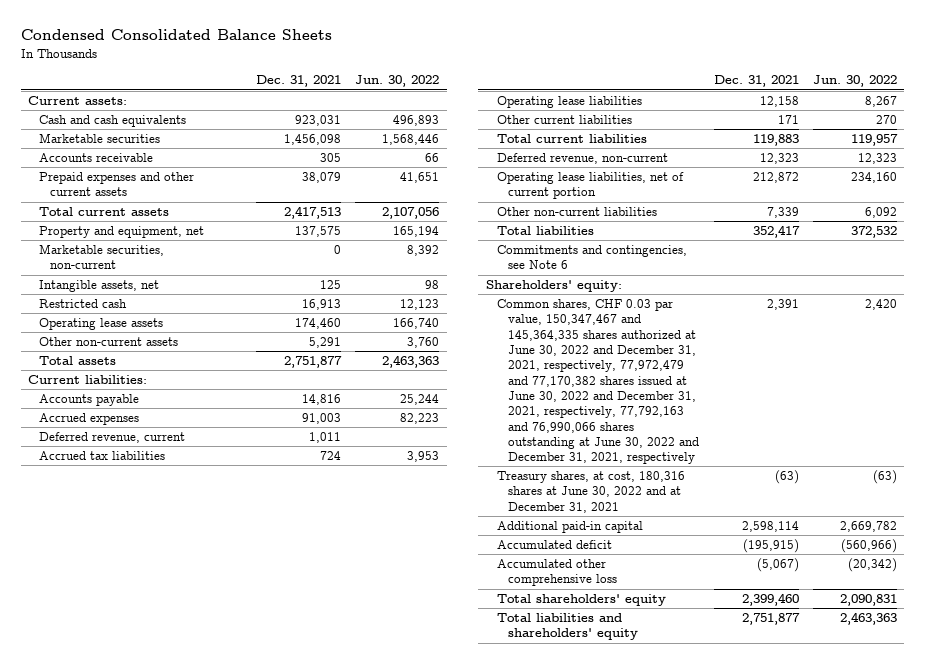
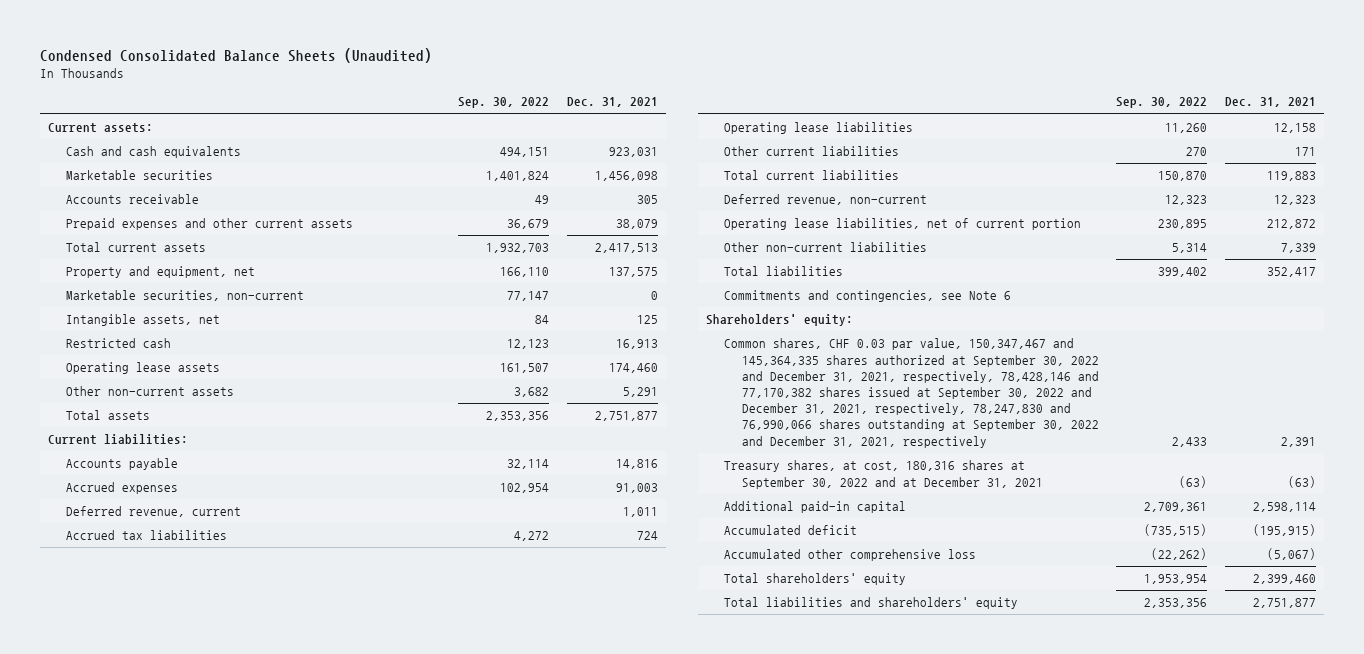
- Condensed Consolidated Balance Sheets
+ Condensed Consolidated Balance Sheets (Unaudited)
- | Dec. 31, 2021 | Jun. 30, 2022
+ | Sep. 30, 2022 | Dec. 31, 2021
- Common shares, CHF 0.03 par value, 150,347,467 and 145,364,335 shares authorized at June 30, 2022 and December 31, 2021, respectively, 77,972,479 and 77,170,382 shares issued at June 30, 2022 and December 31, 2021, respectively, 77,792,163 and 76,990,066 shares outstanding at June 30, 2022 and December 31, 2021, respectively | 2,391 | 2,420
- Treasury shares, at cost, 180,316 shares at June 30, 2022 and at December 31, 2021 | (63) | (63)
+ Common shares, CHF 0.03 par value, 150,347,467 and 145,364,335 shares authorized at September 30, 2022 and December 31, 2021, respectively, 78,428,146 and 77,170,382 shares issued at September 30, 2022 and December 31, 2021, respectively, 78,247,830 and 76,990,066 shares outstanding at September 30, 2022 and December 31, 2021, respectively | 2,433 | 2,391
+ Treasury shares, at cost, 180,316 shares at September 30, 2022 and at December 31, 2021 | (63) | (63)

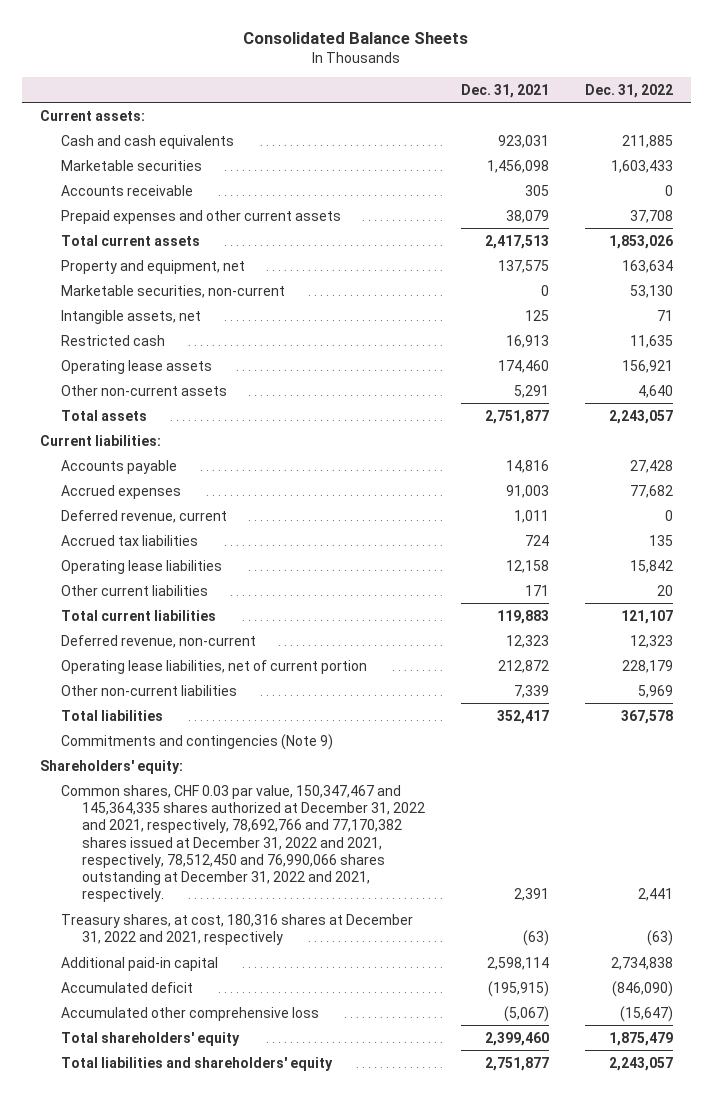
- Condensed Consolidated Balance Sheets (Unaudited)
+ Consolidated Balance Sheets
- | Sep. 30, 2022 | Dec. 31, 2021
+ | Dec. 31, 2021 | Dec. 31, 2022
- Commitments and contingencies, see Note 6
+ Commitments and contingencies (Note 9)
- Common shares, CHF 0.03 par value, 150,347,467 and 145,364,335 shares authorized at September 30, 2022 and December 31, 2021, respectively, 78,428,146 and 77,170,382 shares issued at September 30, 2022 and December 31, 2021, respectively, 78,247,830 and 76,990,066 shares outstanding at September 30, 2022 and December 31, 2021, respectively | 2,433 | 2,391
- Treasury shares, at cost, 180,316 shares at September 30, 2022 and at December 31, 2021 | (63) | (63)
+ Common shares, CHF 0.03 par value, 150,347,467 and 145,364,335 shares authorized at December 31, 2022 and 2021, respectively, 78,692,766 and 77,170,382 shares issued at December 31, 2022 and 2021, respectively, 78,512,450 and 76,990,066 shares outstanding at December 31, 2022 and 2021, respectively. | 2,391 | 2,441
+ Treasury shares, at cost, 180,316 shares at December 31, 2022 and 2021, respectively | (63) | (63)

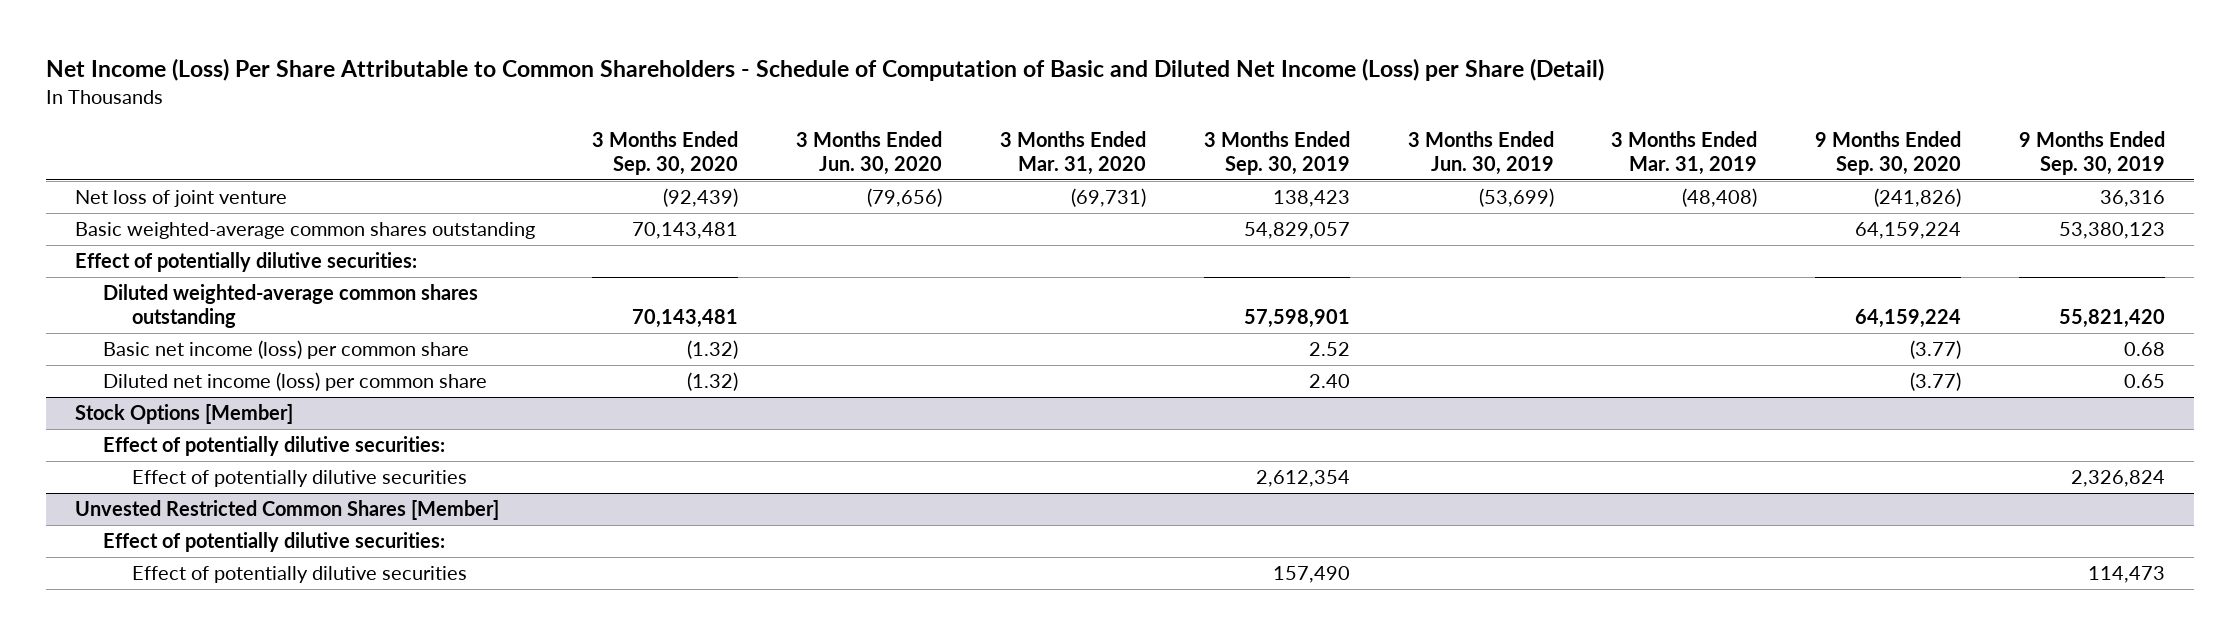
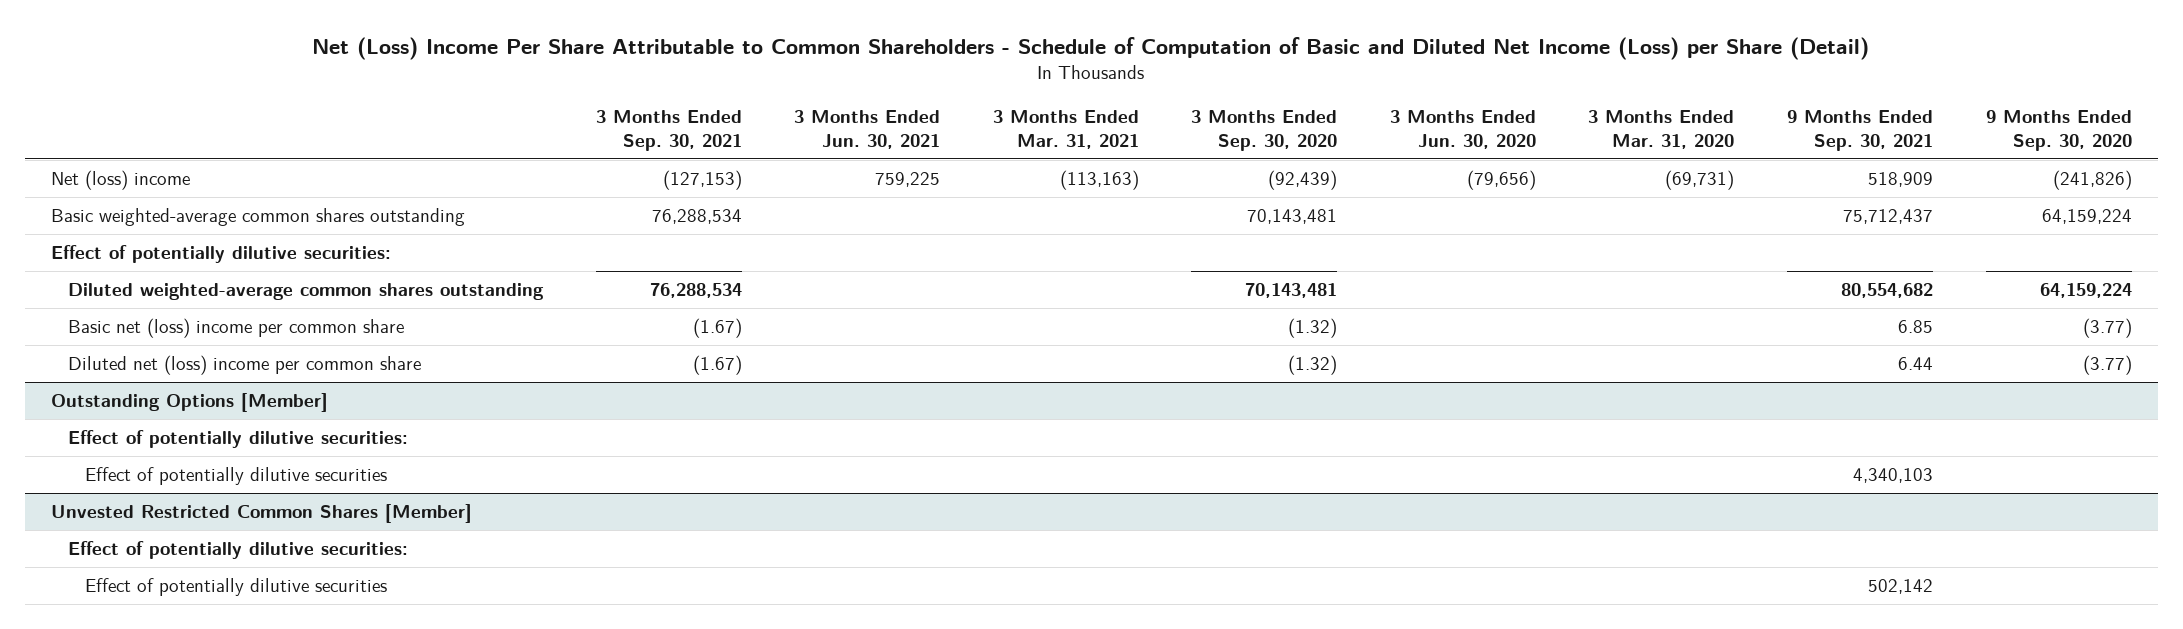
- Net Income (Loss) Per Share Attributable to Common Shareholders - Schedule of Computation of Basic and Diluted Net Income (Loss) per Share (Detail)
+ Net (Loss) Income Per Share Attributable to Common Shareholders - Schedule of Computation of Basic and Diluted Net Income (Loss) per Share (Detail)
- | 3 Months Ended Sep. 30, 2020 | 3 Months Ended Jun. 30, 2020 | 3 Months Ended Mar. 31, 2020 | 3 Months Ended Sep. 30, 2019 | 3 Months Ended Jun. 30, 2019 | 3 Months Ended Mar. 31, 2019 | 9 Months Ended Sep. 30, 2020 | 9 Months Ended Sep. 30, 2019
+ | 3 Months Ended Sep. 30, 2021 | 3 Months Ended Jun. 30, 2021 | 3 Months Ended Mar. 31, 2021 | 3 Months Ended Sep. 30, 2020 | 3 Months Ended Jun. 30, 2020 | 3 Months Ended Mar. 31, 2020 | 9 Months Ended Sep. 30, 2021 | 9 Months Ended Sep. 30, 2020
- Net loss of joint venture | (92,439) | (79,656) | (69,731) | 138,423 | (53,699) | (48,408) | (241,826) | 36,316
+ Net (loss) income | (127,153) | 759,225 | (113,163) | (92,439) | (79,656) | (69,731) | 518,909 | (241,826)
- Basic net income (loss) per common share | (1.32) | | | 2.52 | | | (3.77) | 0.68
- Diluted net income (loss) per common share | (1.32) | | | 2.40 | | | (3.77) | 0.65
- Stock Options [Member]
+ Basic net (loss) income per common share | (1.67) | | | (1.32) | | | 6.85 | (3.77)
+ Diluted net (loss) income per common share | (1.67) | | | (1.32) | | | 6.44 | (3.77)
+ Outstanding Options [Member]

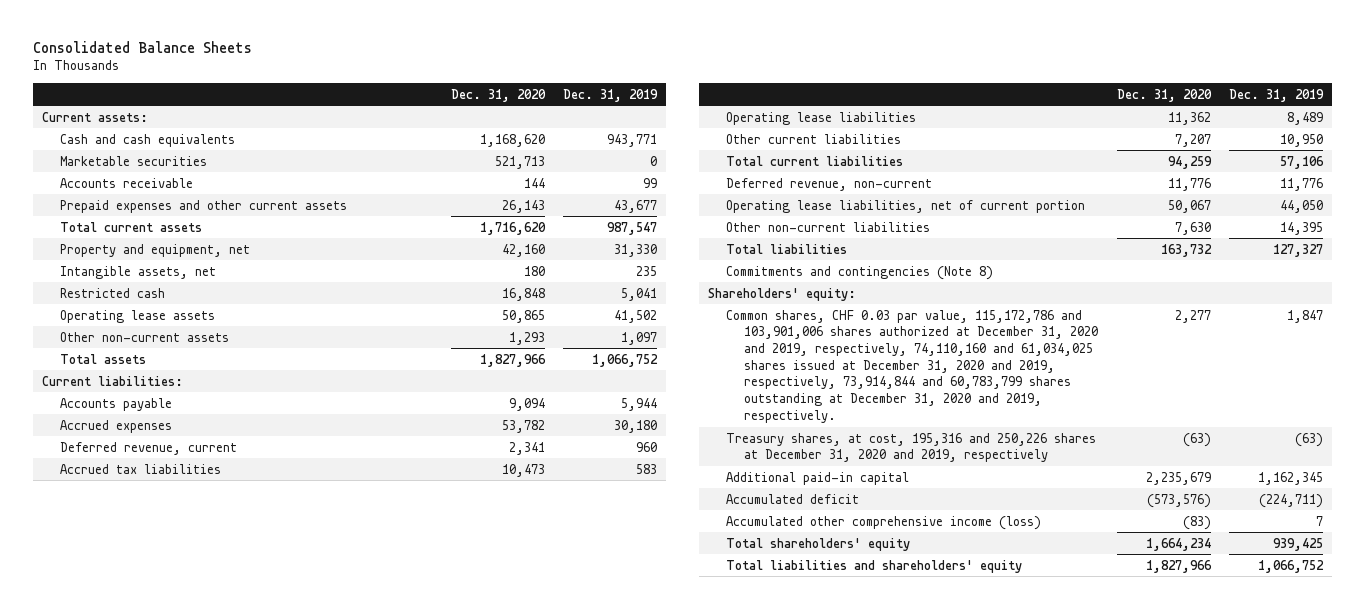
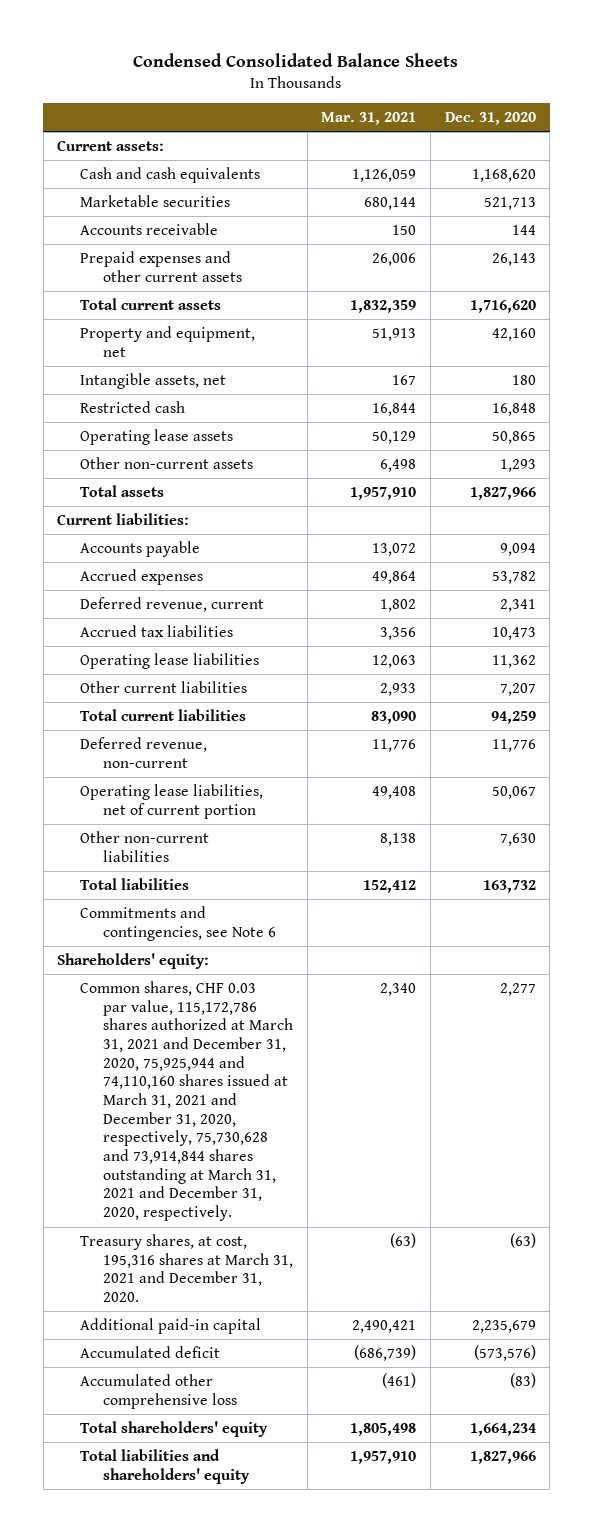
- Consolidated Balance Sheets
+ Condensed Consolidated Balance Sheets
- | Dec. 31, 2020 | Dec. 31, 2019
+ | Mar. 31, 2021 | Dec. 31, 2020
- Commitments and contingencies (Note 8)
+ Commitments and contingencies, see Note 6
- Common shares, CHF 0.03 par value, 115,172,786 and 103,901,006 shares authorized at December 31, 2020 and 2019, respectively, 74,110,160 and 61,034,025 shares issued at December 31, 2020 and 2019, respectively, 73,914,844 and 60,783,799 shares outstanding at December 31, 2020 and 2019, respectively. | 2,277 | 1,847
- Treasury shares, at cost, 195,316 and 250,226 shares at December 31, 2020 and 2019, respectively | (63) | (63)
+ Common shares, CHF 0.03 par value, 115,172,786 shares authorized at March 31, 2021 and December 31, 2020, 75,925,944 and 74,110,160 shares issued at March 31, 2021 and December 31, 2020, respectively, 75,730,628 and 73,914,844 shares outstanding at March 31, 2021 and December 31, 2020, respectively. | 2,340 | 2,277
+ Treasury shares, at cost, 195,316 shares at March 31, 2021 and December 31, 2020. | (63) | (63)
- Accumulated other comprehensive income (loss) | (83) | 7
+ Accumulated other comprehensive loss | (461) | (83)

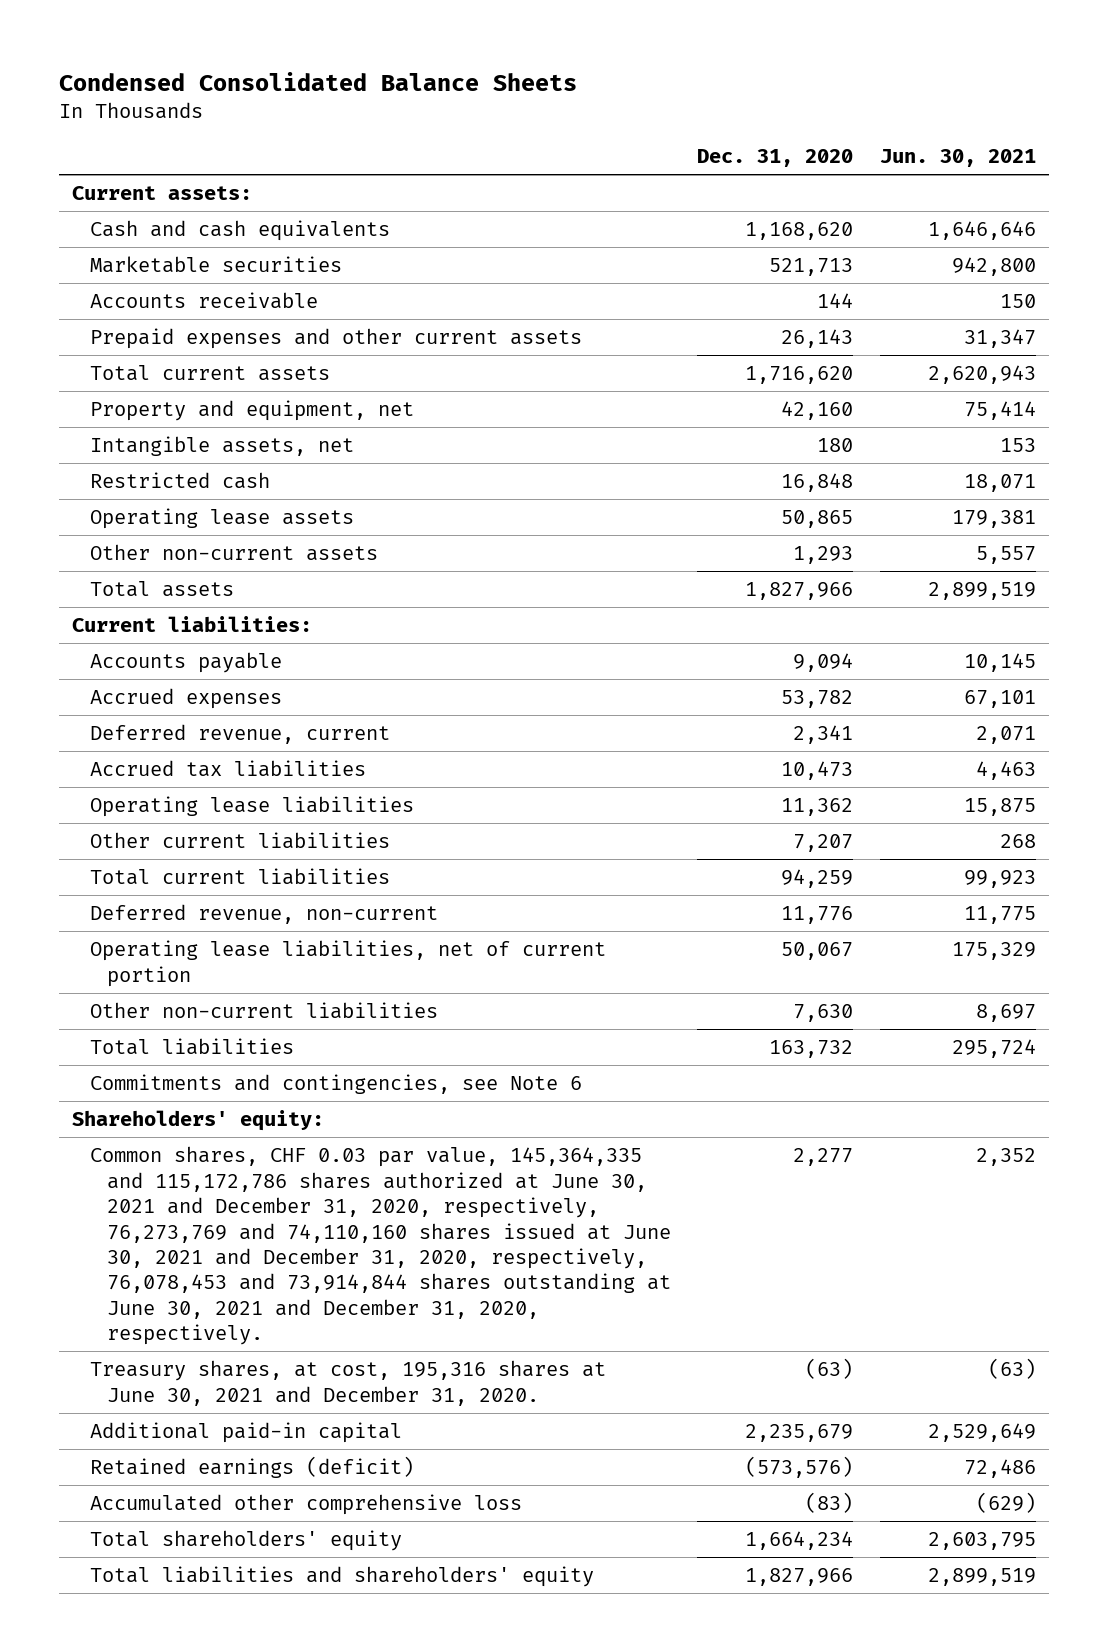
- | Mar. 31, 2021 | Dec. 31, 2020
+ | Dec. 31, 2020 | Jun. 30, 2021
- Common shares, CHF 0.03 par value, 115,172,786 shares authorized at March 31, 2021 and December 31, 2020, 75,925,944 and 74,110,160 shares issued at March 31, 2021 and December 31, 2020, respectively, 75,730,628 and 73,914,844 shares outstanding at March 31, 2021 and December 31, 2020, respectively. | 2,340 | 2,277
- Treasury shares, at cost, 195,316 shares at March 31, 2021 and December 31, 2020. | (63) | (63)
+ Common shares, CHF 0.03 par value, 145,364,335 and 115,172,786 shares authorized at June 30, 2021 and December 31, 2020, respectively, 76,273,769 and 74,110,160 shares issued at June 30, 2021 and December 31, 2020, respectively, 76,078,453 and 73,914,844 shares outstanding at June 30, 2021 and December 31, 2020, respectively. | 2,277 | 2,352
+ Treasury shares, at cost, 195,316 shares at June 30, 2021 and December 31, 2020. | (63) | (63)
- Accumulated deficit | (686,739) | (573,576)
+ Retained earnings (deficit) | (573,576) | 72,486

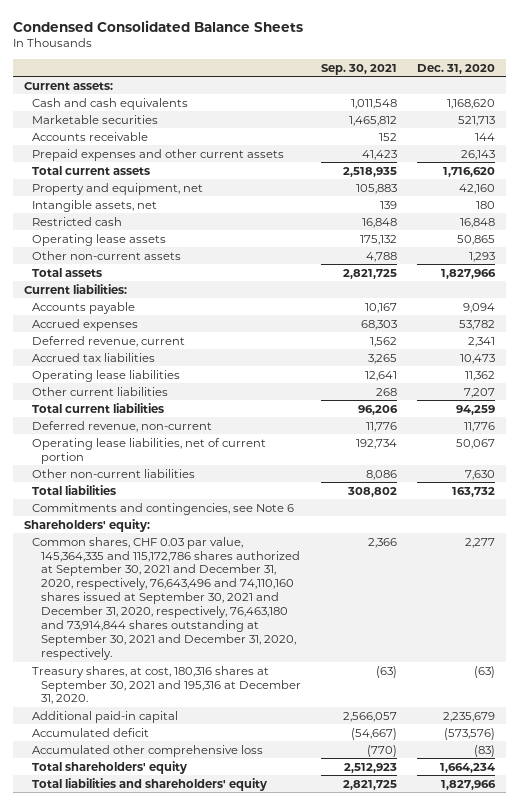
- | Dec. 31, 2020 | Jun. 30, 2021
+ | Sep. 30, 2021 | Dec. 31, 2020
- Common shares, CHF 0.03 par value, 145,364,335 and 115,172,786 shares authorized at June 30, 2021 and December 31, 2020, respectively, 76,273,769 and 74,110,160 shares issued at June 30, 2021 and December 31, 2020, respectively, 76,078,453 and 73,914,844 shares outstanding at June 30, 2021 and December 31, 2020, respectively. | 2,277 | 2,352
- Treasury shares, at cost, 195,316 shares at June 30, 2021 and December 31, 2020. | (63) | (63)
+ Common shares, CHF 0.03 par value, 145,364,335 and 115,172,786 shares authorized at September 30, 2021 and December 31, 2020, respectively, 76,643,496 and 74,110,160 shares issued at September 30, 2021 and December 31, 2020, respectively, 76,463,180 and 73,914,844 shares outstanding at September 30, 2021 and December 31, 2020, respectively. | 2,366 | 2,277
+ Treasury shares, at cost, 180,316 shares at September 30, 2021 and 195,316 at December 31, 2020. | (63) | (63)
- Retained earnings (deficit) | (573,576) | 72,486
+ Accumulated deficit | (54,667) | (573,576)

